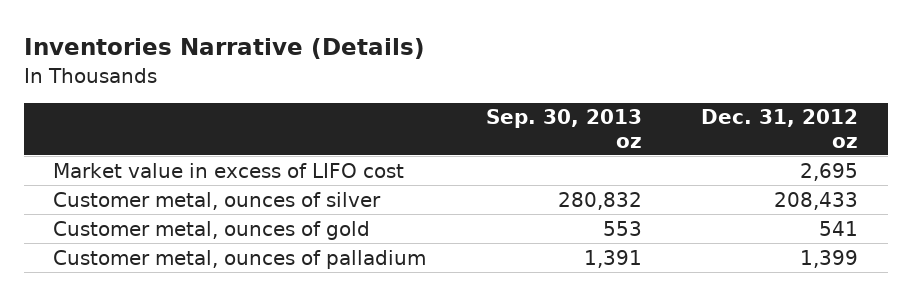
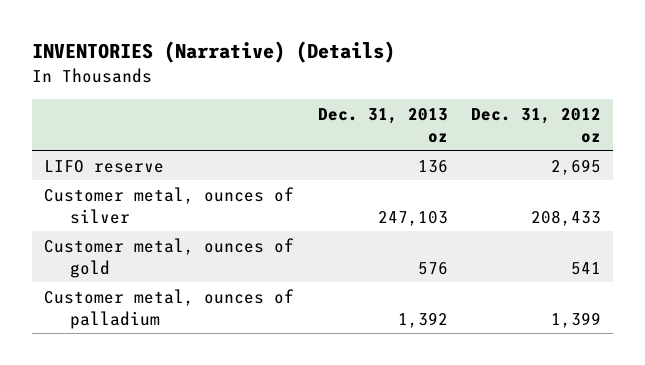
- Inventories Narrative (Details)
+ INVENTORIES (Narrative) (Details)
- | Sep. 30, 2013 oz | Dec. 31, 2012 oz
+ | Dec. 31, 2013 oz | Dec. 31, 2012 oz
- Market value in excess of LIFO cost | | 2,695
+ LIFO reserve | 136 | 2,695

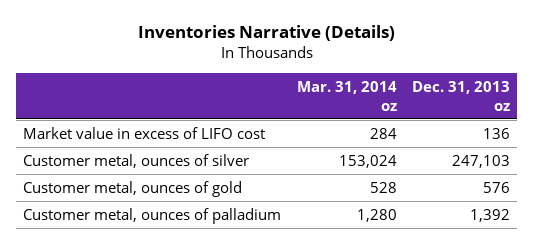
- INVENTORIES (Narrative) (Details)
+ Inventories Narrative (Details)
- | Dec. 31, 2013 oz | Dec. 31, 2012 oz
+ | Mar. 31, 2014 oz | Dec. 31, 2013 oz
- LIFO reserve | 136 | 2,695
+ Market value in excess of LIFO cost | 284 | 136

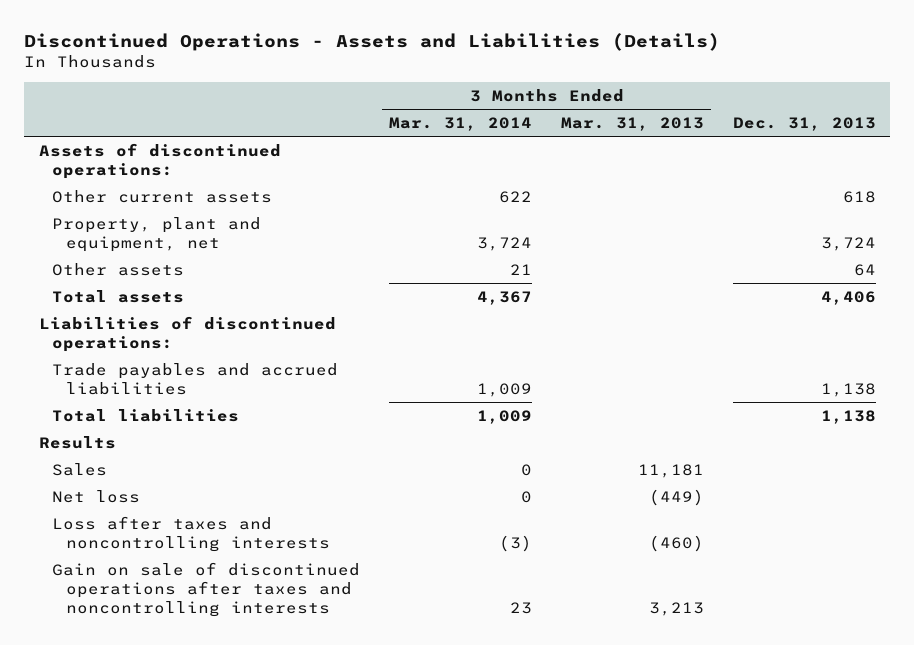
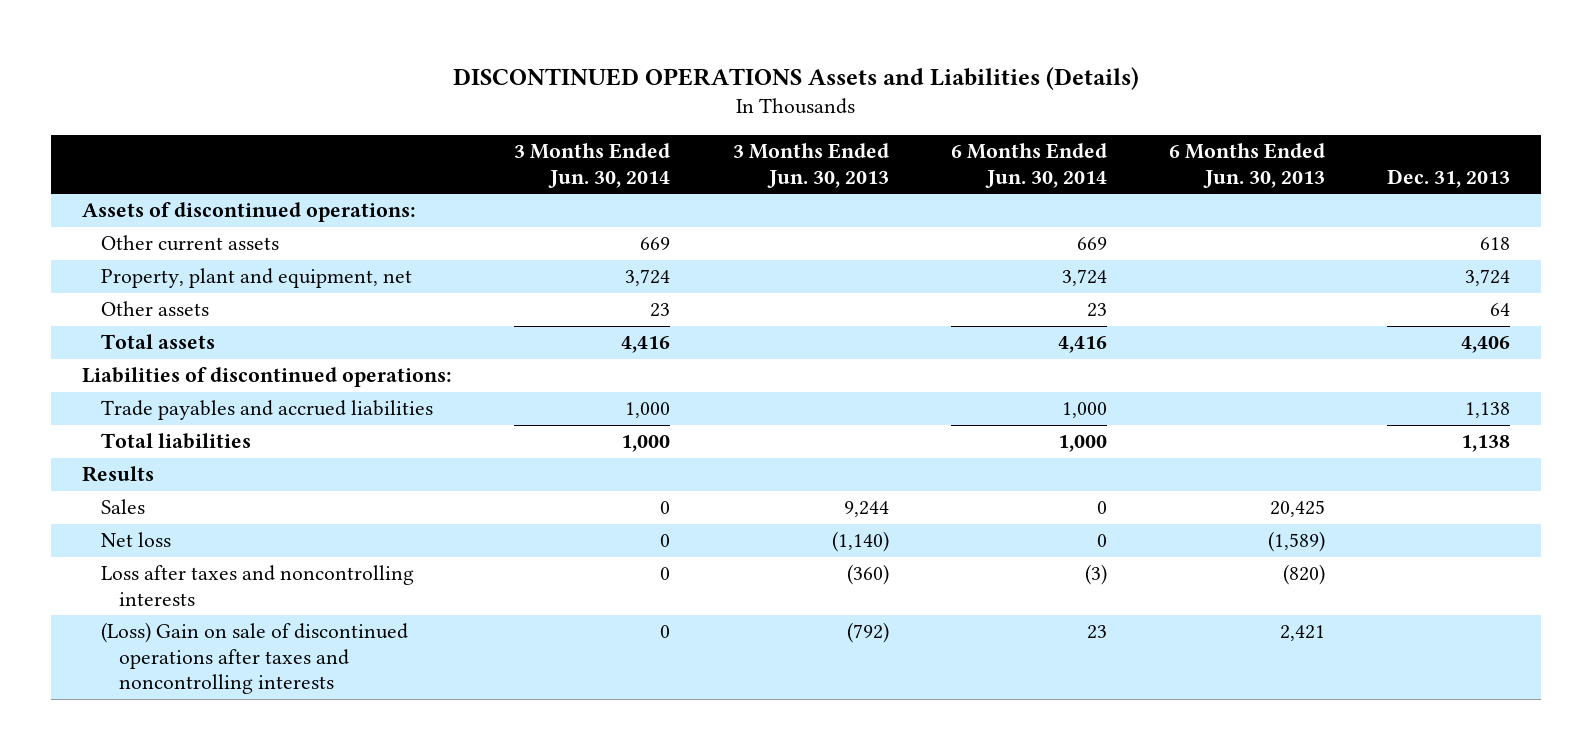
- Discontinued Operations - Assets and Liabilities (Details)
+ DISCONTINUED OPERATIONS Assets and Liabilities (Details)
- | 3 Months Ended Mar. 31, 2014 | 3 Months Ended Mar. 31, 2013 | Dec. 31, 2013
+ | 3 Months Ended Jun. 30, 2014 | 3 Months Ended Jun. 30, 2013 | 6 Months Ended Jun. 30, 2014 | 6 Months Ended Jun. 30, 2013 | Dec. 31, 2013
- Gain on sale of discontinued operations after taxes and noncontrolling interests | 23 | 3,213 |
+ (Loss) Gain on sale of discontinued operations after taxes and noncontrolling interests | 0 | (792) | 23 | 2,421 |

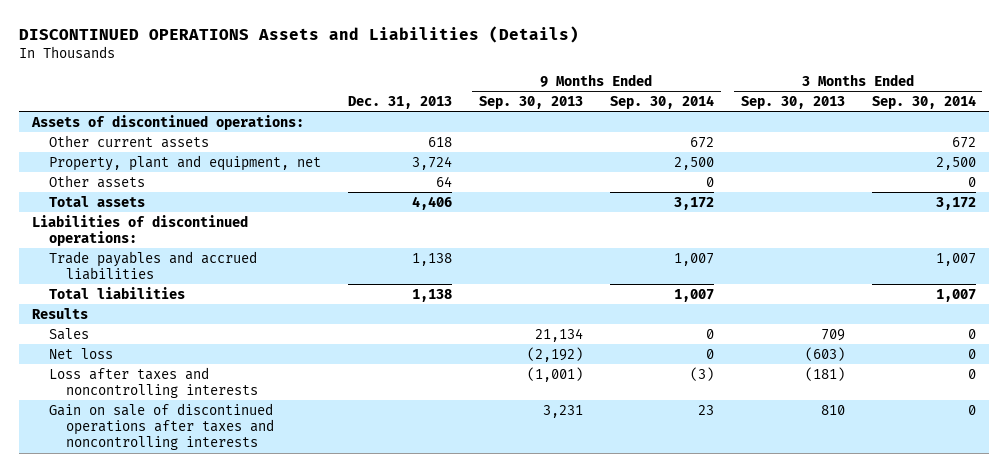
- | 3 Months Ended Jun. 30, 2014 | 3 Months Ended Jun. 30, 2013 | 6 Months Ended Jun. 30, 2014 | 6 Months Ended Jun. 30, 2013 | Dec. 31, 2013
+ | Dec. 31, 2013 | 9 Months Ended Sep. 30, 2013 | 9 Months Ended Sep. 30, 2014 | 3 Months Ended Sep. 30, 2013 | 3 Months Ended Sep. 30, 2014
- (Loss) Gain on sale of discontinued operations after taxes and noncontrolling interests | 0 | (792) | 23 | 2,421 |
+ Gain on sale of discontinued operations after taxes and noncontrolling interests | | 3,231 | 23 | 810 | 0

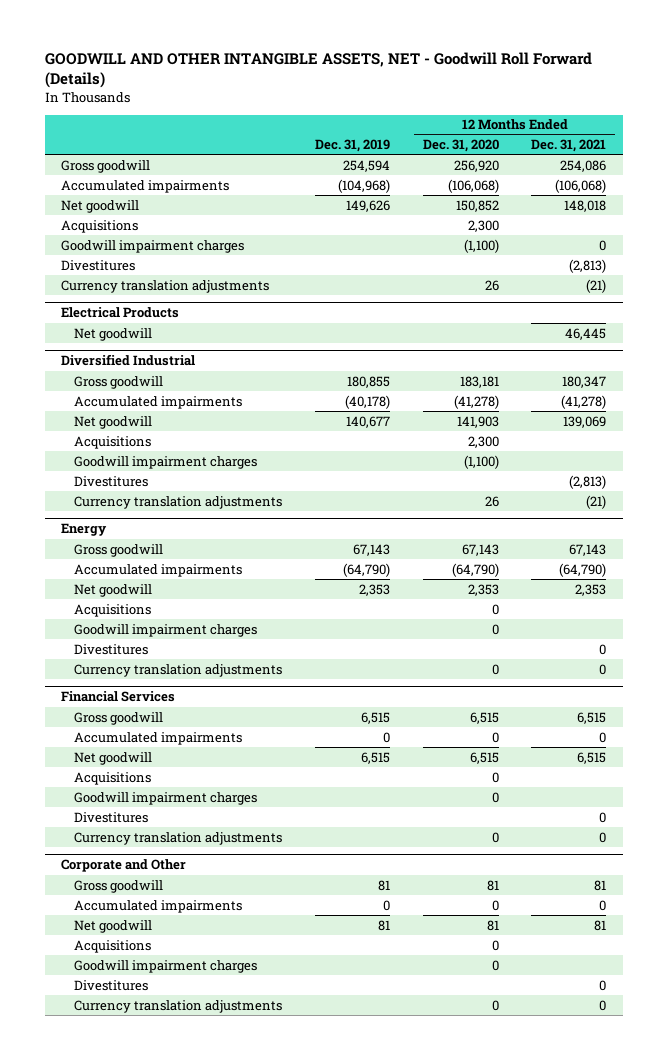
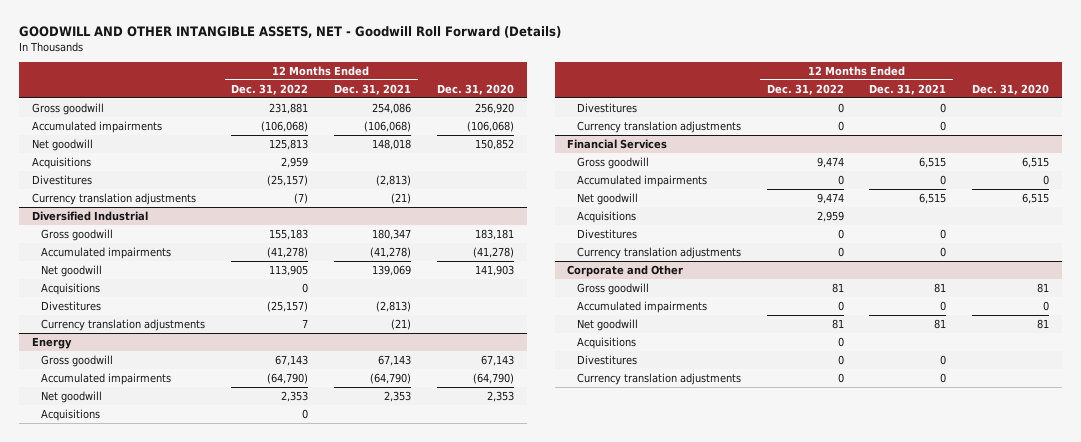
- | Dec. 31, 2019 | 12 Months Ended Dec. 31, 2020 | 12 Months Ended Dec. 31, 2021
+ | 12 Months Ended Dec. 31, 2022 | 12 Months Ended Dec. 31, 2021 | Dec. 31, 2020
- Goodwill impairment charges | | (1,100) | 0
- Electrical Products
- Net goodwill | | | 46,445
@ Diversified Industrial
- Goodwill impairment charges | | (1,100) |
@ Energy
- Goodwill impairment charges | | 0 |
@ Financial Services
- Goodwill impairment charges | | 0 |
@ Corporate and Other
- Goodwill impairment charges | | 0 |

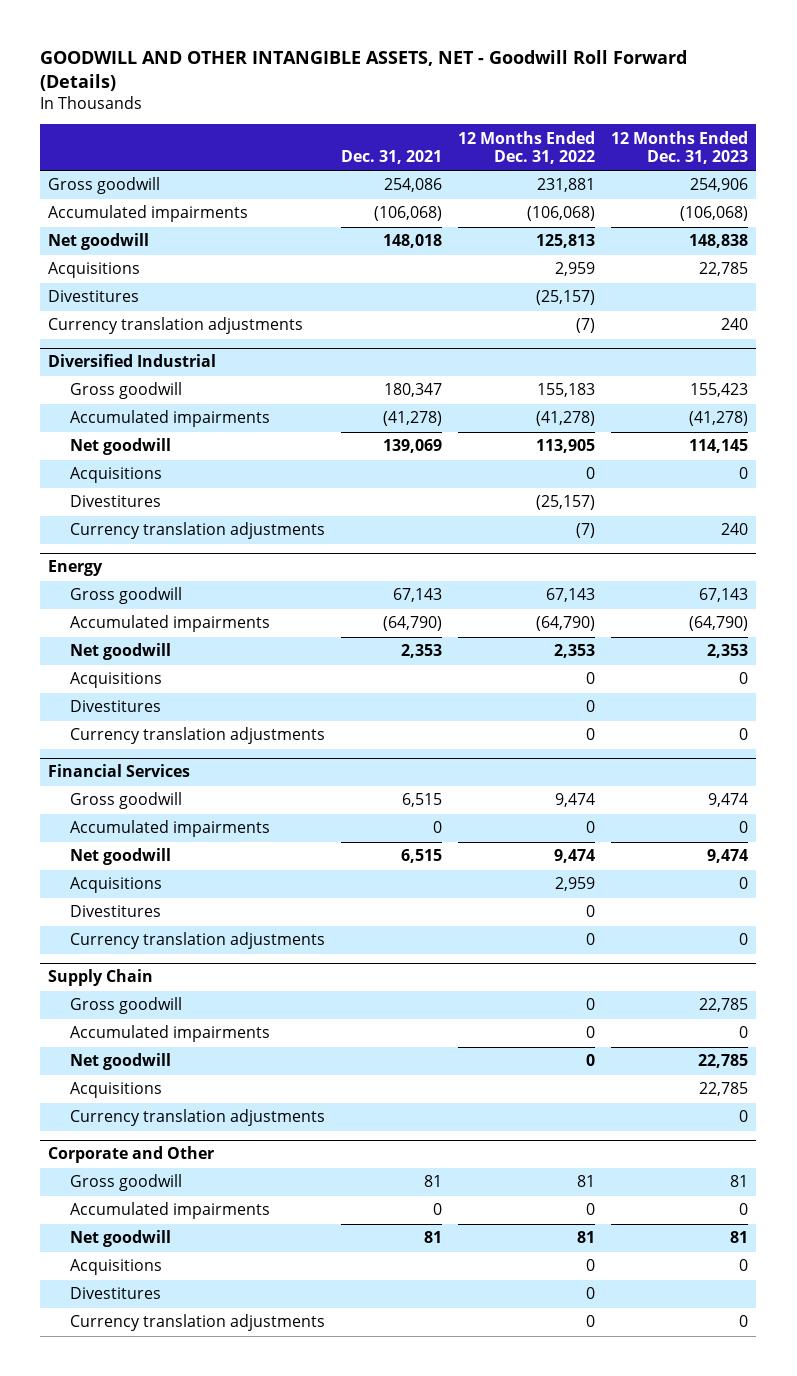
- | 12 Months Ended Dec. 31, 2022 | 12 Months Ended Dec. 31, 2021 | Dec. 31, 2020
+ | Dec. 31, 2021 | 12 Months Ended Dec. 31, 2022 | 12 Months Ended Dec. 31, 2023
@ Diversified Industrial
- Currency translation adjustments | 7 | (21) |
+ Currency translation adjustments | | (7) | 240
+ Supply Chain
+ Gross goodwill | | 0 | 22,785
+ Accumulated impairments | | 0 | 0
+ Net goodwill | | 0 | 22,785
+ Acquisitions | | | 22,785
+ Currency translation adjustments | | | 0

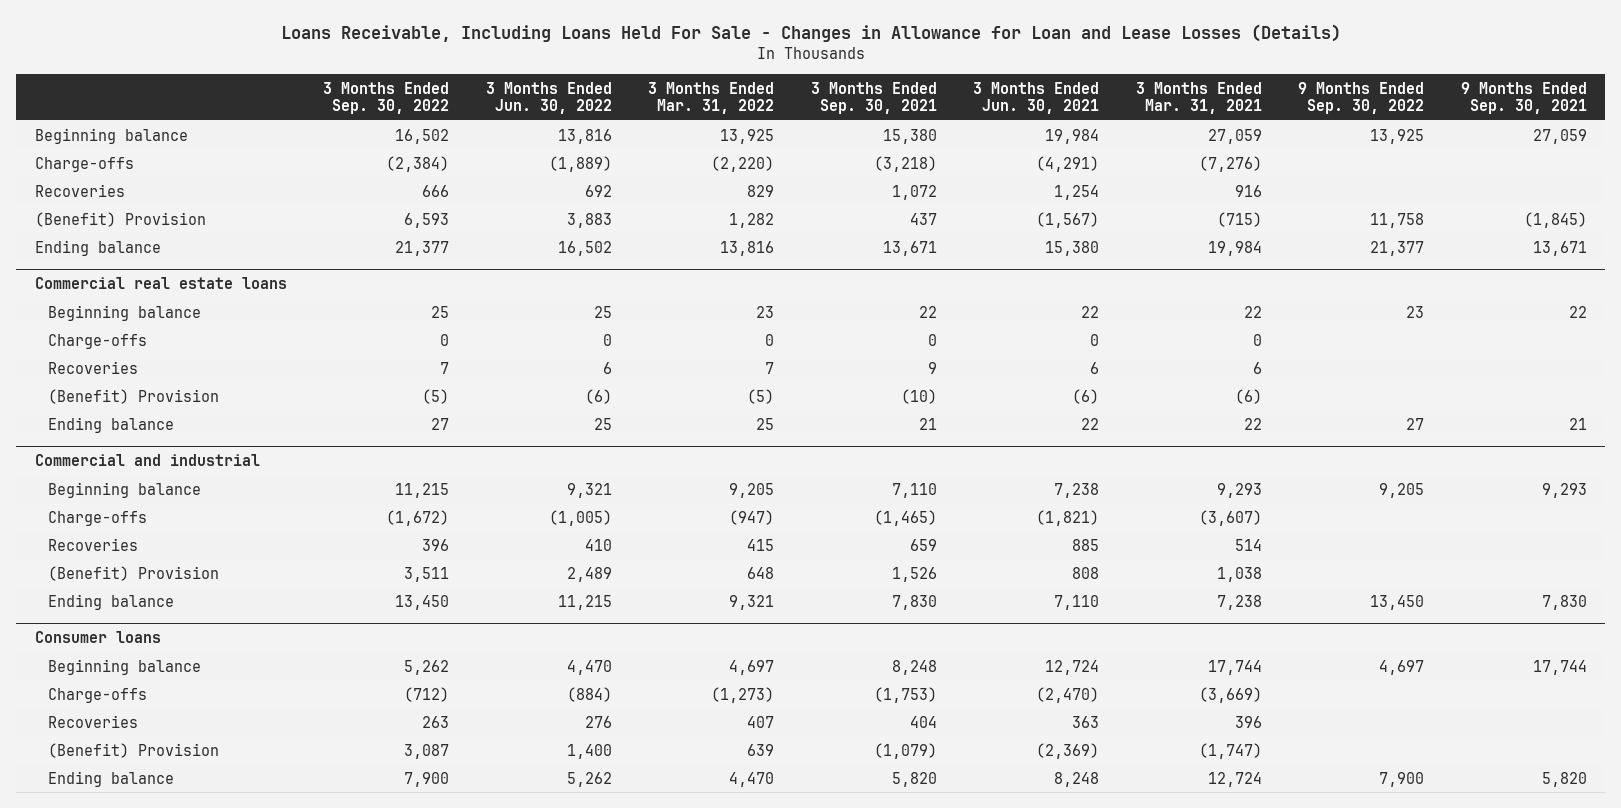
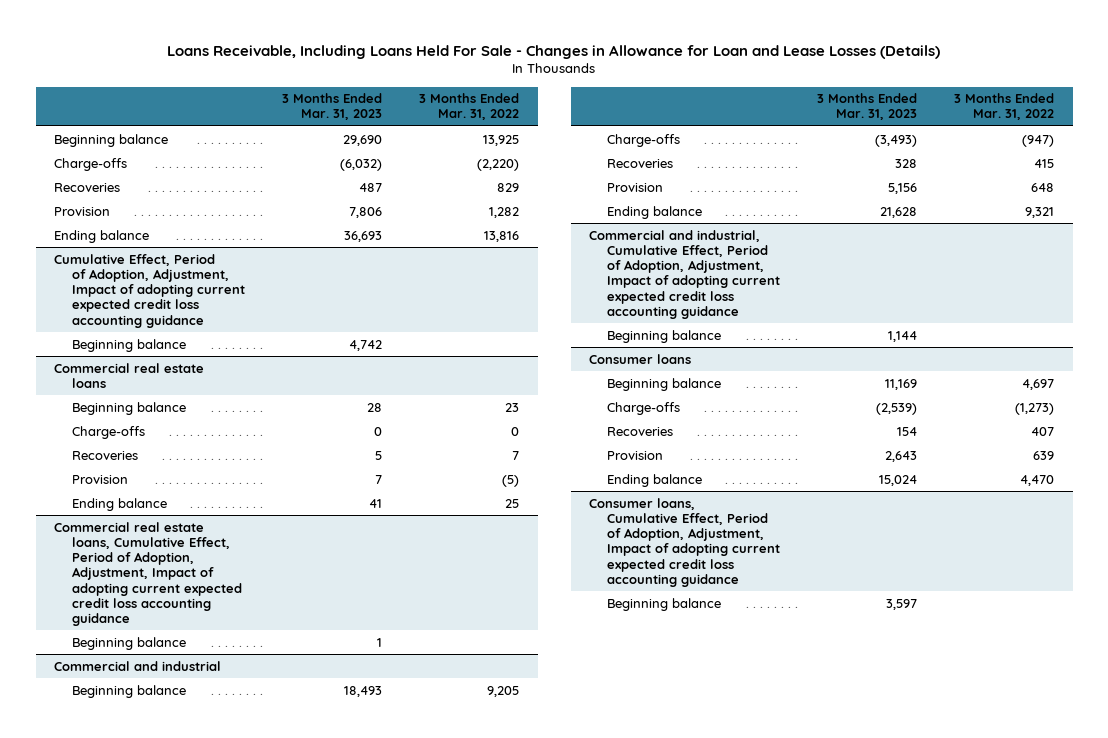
- | 3 Months Ended Sep. 30, 2022 | 3 Months Ended Jun. 30, 2022 | 3 Months Ended Mar. 31, 2022 | 3 Months Ended Sep. 30, 2021 | 3 Months Ended Jun. 30, 2021 | 3 Months Ended Mar. 31, 2021 | 9 Months Ended Sep. 30, 2022 | 9 Months Ended Sep. 30, 2021
+ | 3 Months Ended Mar. 31, 2023 | 3 Months Ended Mar. 31, 2022
- (Benefit) Provision | 6,593 | 3,883 | 1,282 | 437 | (1,567) | (715) | 11,758 | (1,845)
+ Provision | 7,806 | 1,282
+ Cumulative Effect, Period of Adoption, Adjustment, Impact of adopting current expected credit loss accounting guidance
+ Beginning balance | 4,742 |
@ Commercial real estate loans
- (Benefit) Provision | (5) | (6) | (5) | (10) | (6) | (6) | |
+ Provision | 7 | (5)
+ Commercial real estate loans, Cumulative Effect, Period of Adoption, Adjustment, Impact of adopting current expected credit loss accounting guidance
+ Beginning balance | 1 |
@ Commercial and industrial
- (Benefit) Provision | 3,511 | 2,489 | 648 | 1,526 | 808 | 1,038 | |
+ Provision | 5,156 | 648
+ Commercial and industrial, Cumulative Effect, Period of Adoption, Adjustment, Impact of adopting current expected credit loss accounting guidance
+ Beginning balance | 1,144 |
@ Consumer loans
- (Benefit) Provision | 3,087 | 1,400 | 639 | (1,079) | (2,369) | (1,747) | |
+ Provision | 2,643 | 639
+ Consumer loans, Cumulative Effect, Period of Adoption, Adjustment, Impact of adopting current expected credit loss accounting guidance
+ Beginning balance | 3,597 |

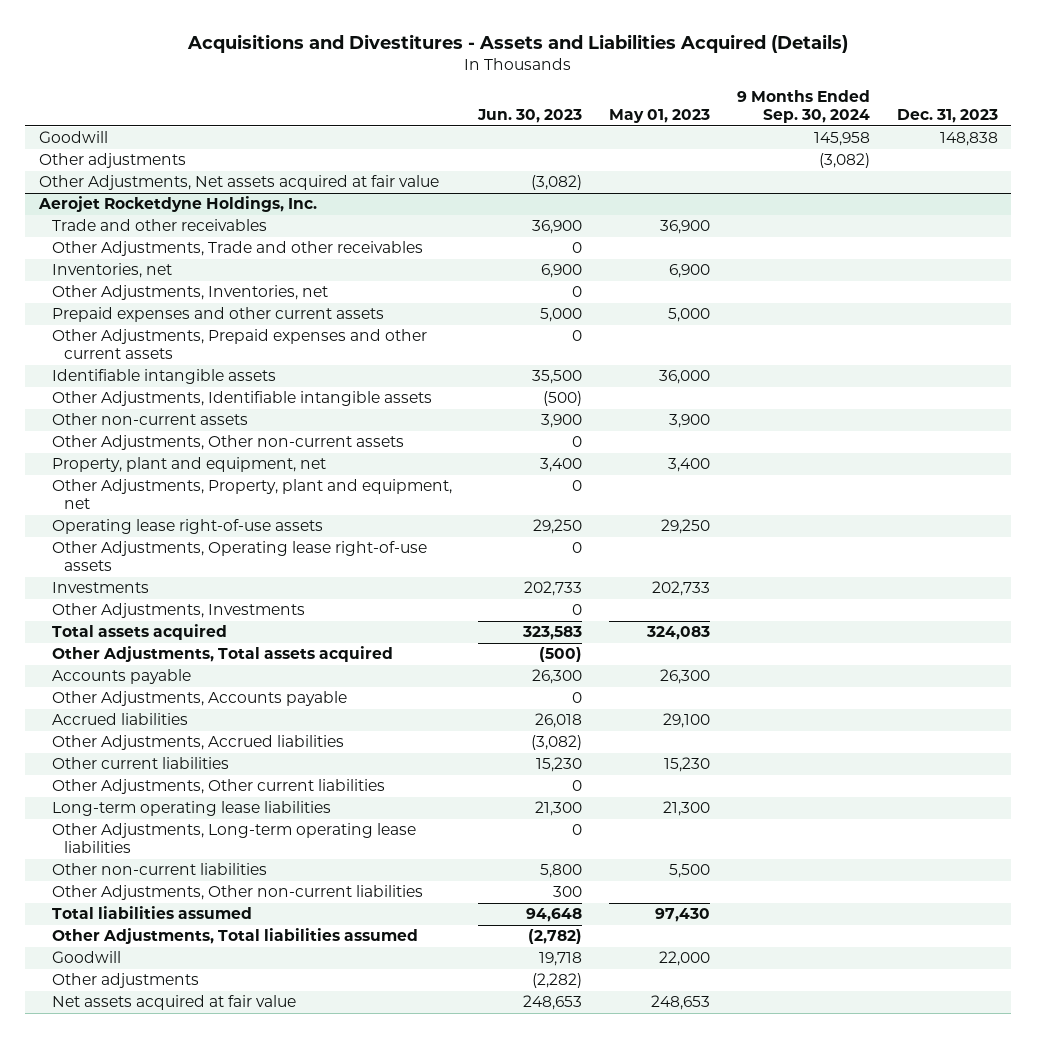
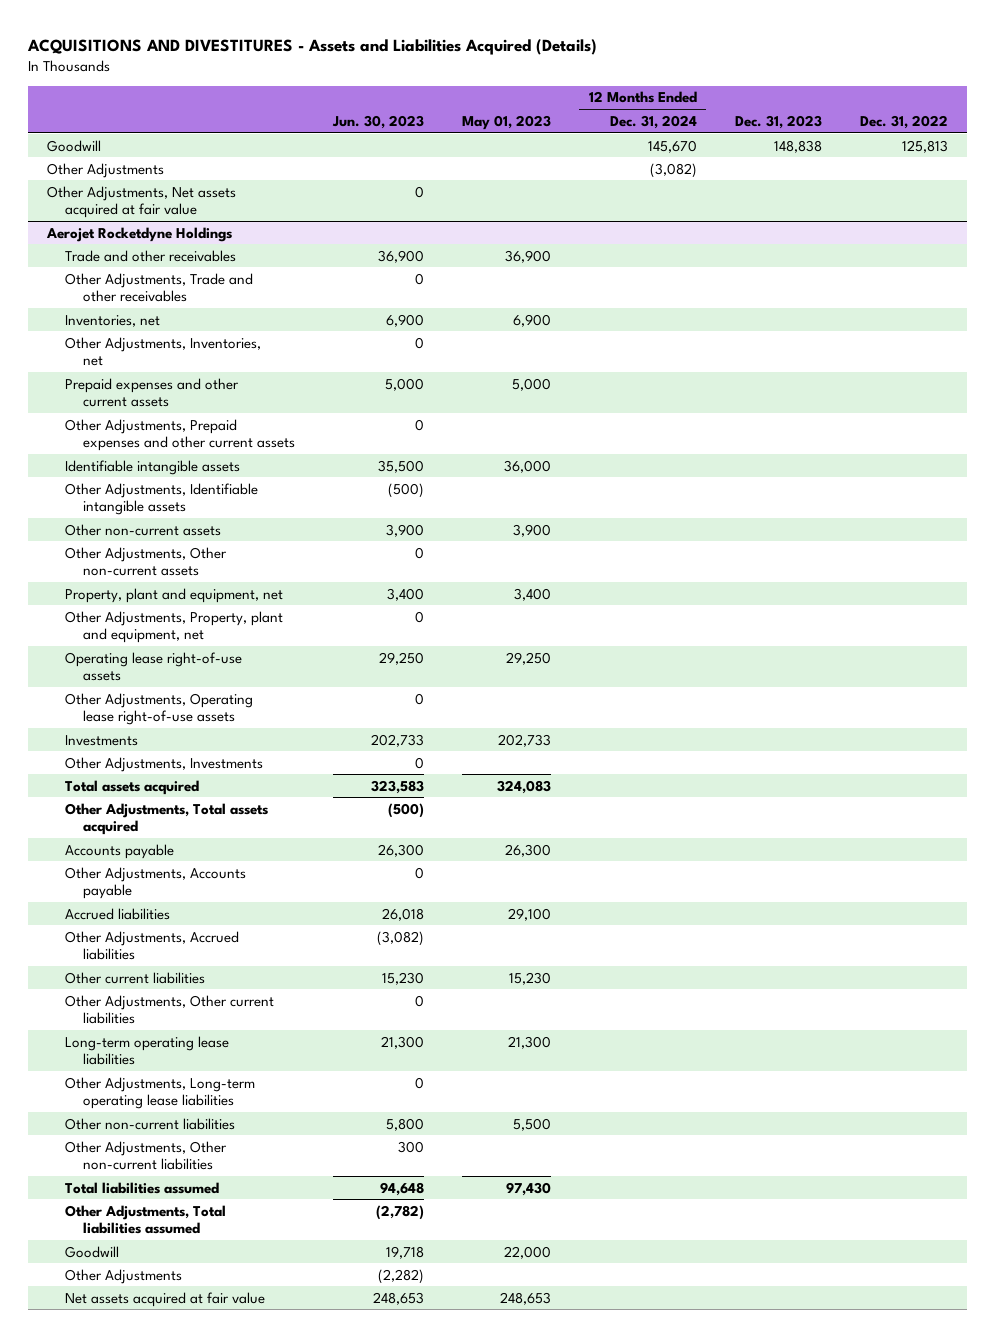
- Acquisitions and Divestitures - Assets and Liabilities Acquired (Details)
+ ACQUISITIONS AND DIVESTITURES - Assets and Liabilities Acquired (Details)
- | Jun. 30, 2023 | May 01, 2023 | 9 Months Ended Sep. 30, 2024 | Dec. 31, 2023
+ | Jun. 30, 2023 | May 01, 2023 | 12 Months Ended Dec. 31, 2024 | Dec. 31, 2023 | Dec. 31, 2022
- Other adjustments | | | (3,082) |
- Other Adjustments, Net assets acquired at fair value | (3,082) | | |
- Aerojet Rocketdyne Holdings, Inc.
+ Other Adjustments | | | (3,082) | |
+ Other Adjustments, Net assets acquired at fair value | 0 | | | |
+ Aerojet Rocketdyne Holdings
- Other adjustments | (2,282) | | |
+ Other Adjustments | (2,282) | | | |

